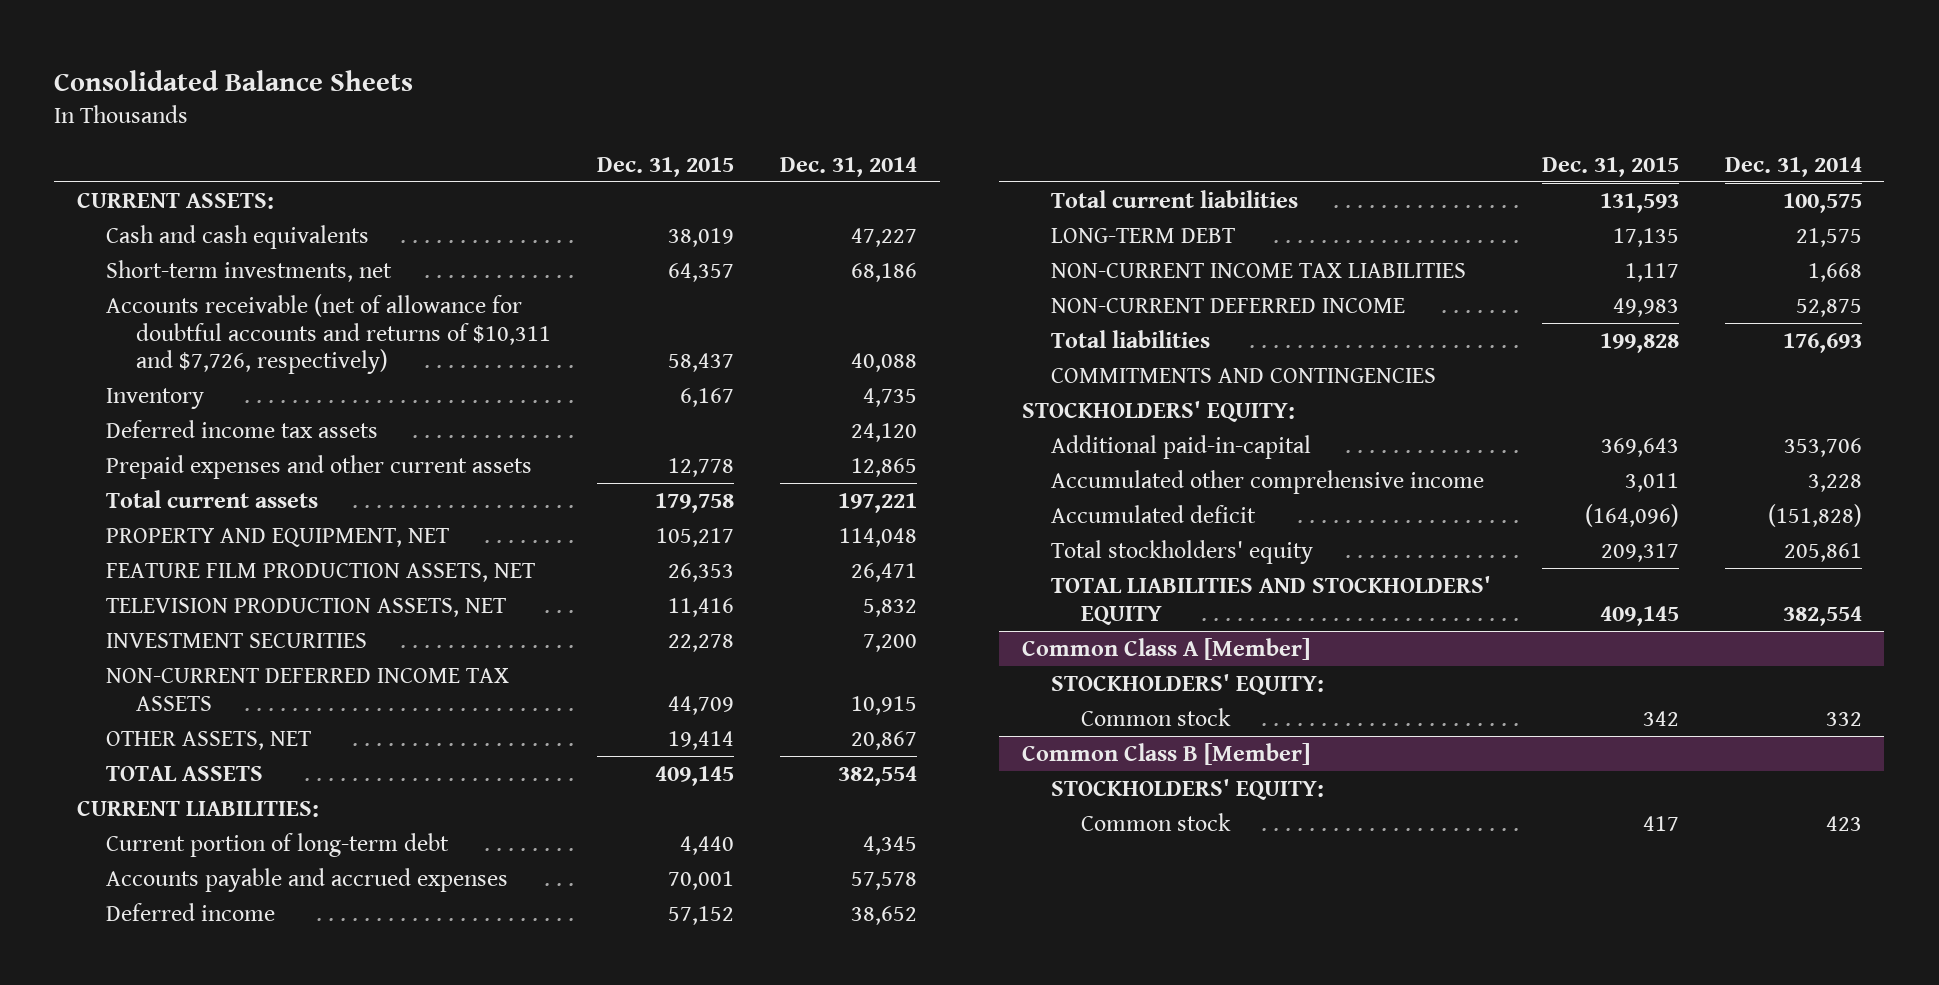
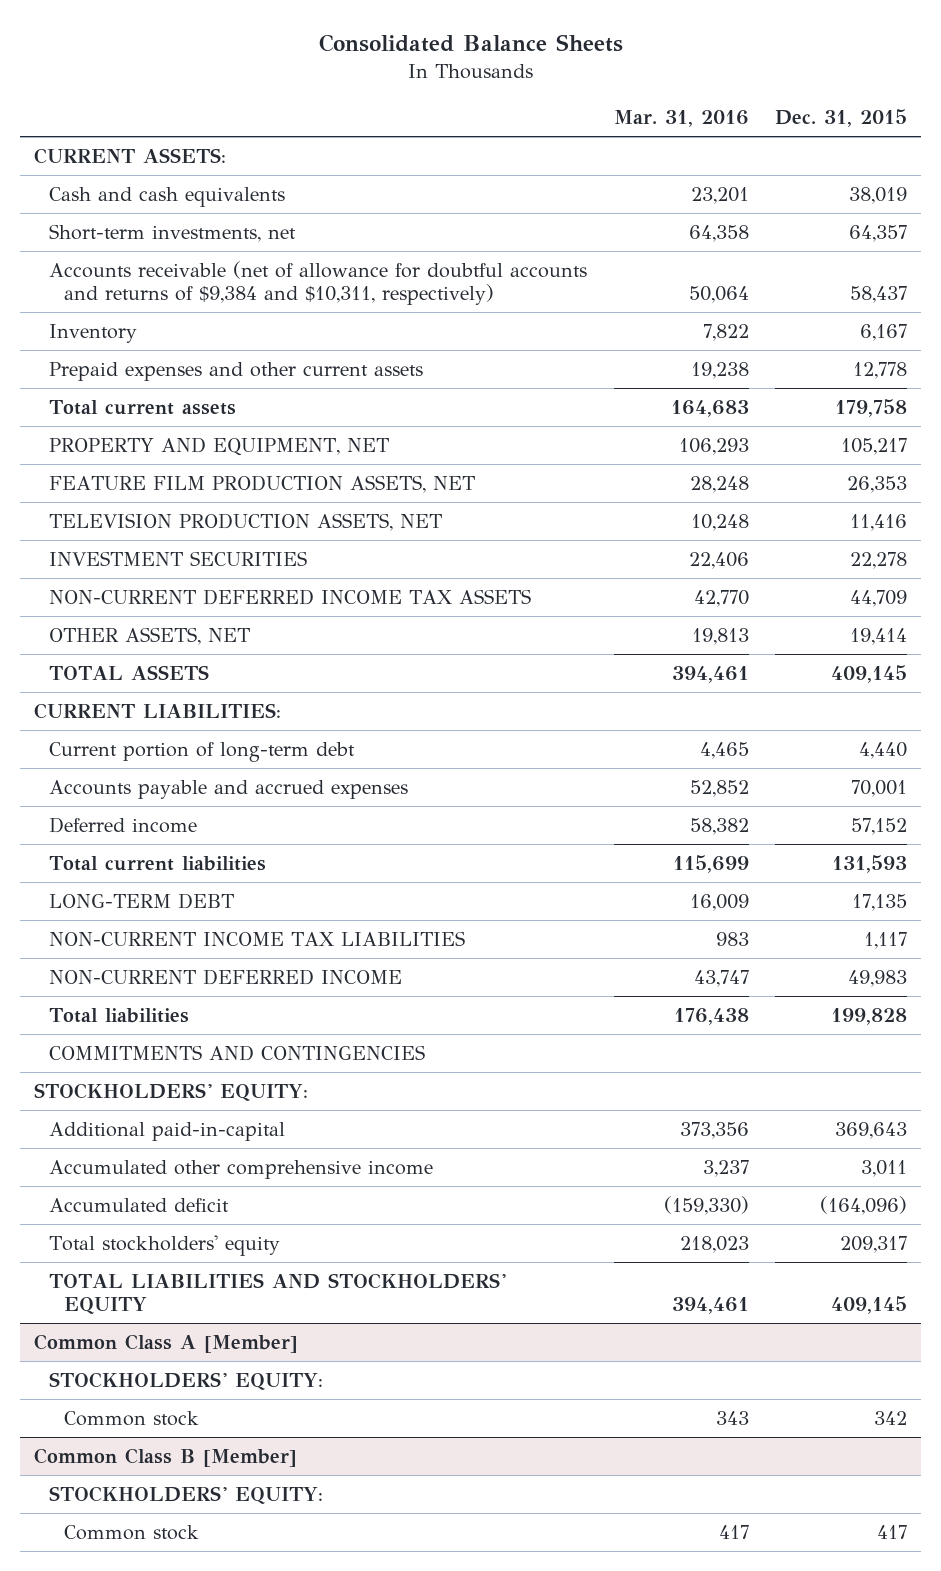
- | Dec. 31, 2015 | Dec. 31, 2014
+ | Mar. 31, 2016 | Dec. 31, 2015
- Accounts receivable (net of allowance for doubtful accounts and returns of $10,311 and $7,726, respectively) | 58,437 | 40,088
+ Accounts receivable (net of allowance for doubtful accounts and returns of $9,384 and $10,311, respectively) | 50,064 | 58,437
- Deferred income tax assets | | 24,120

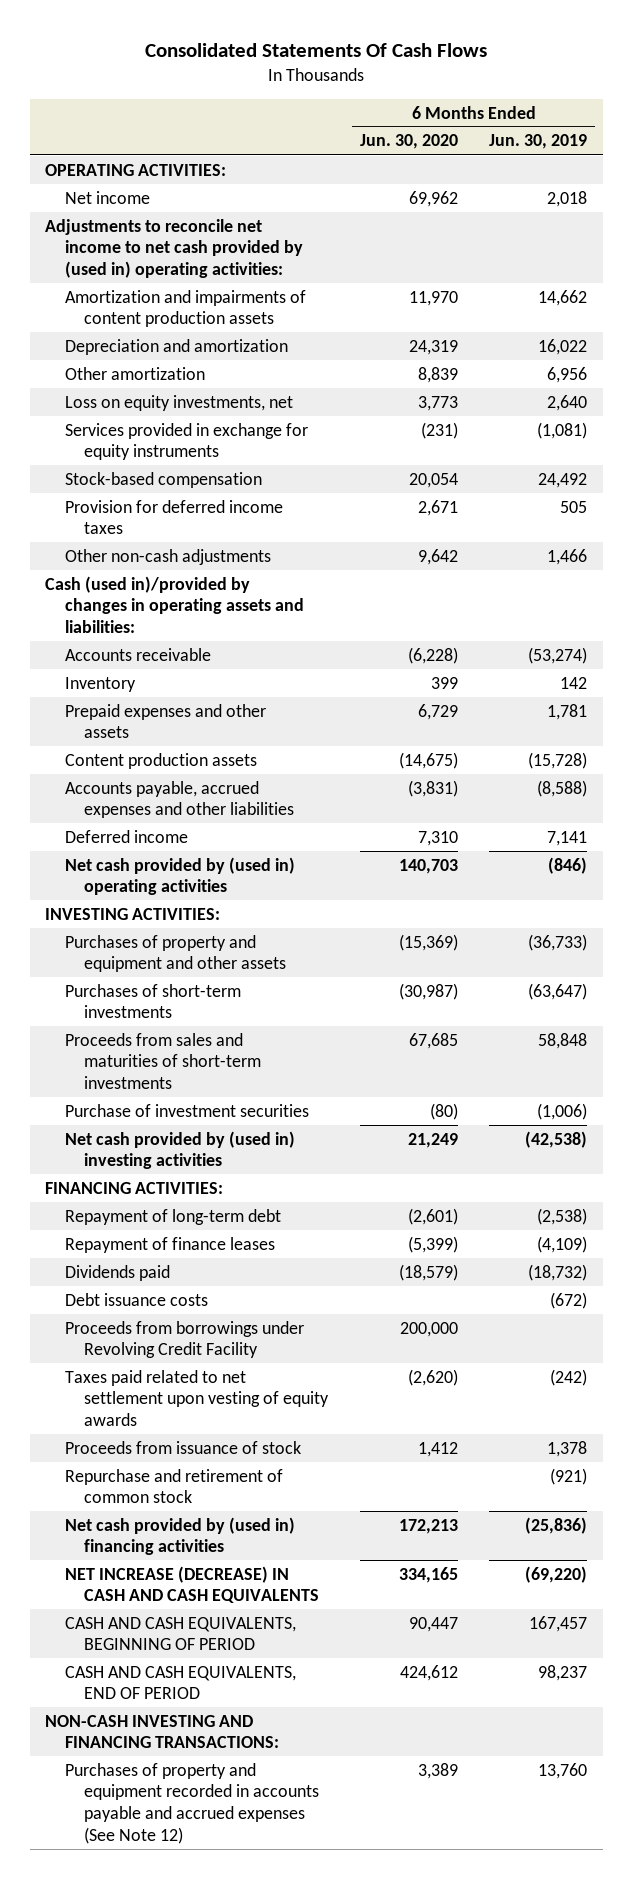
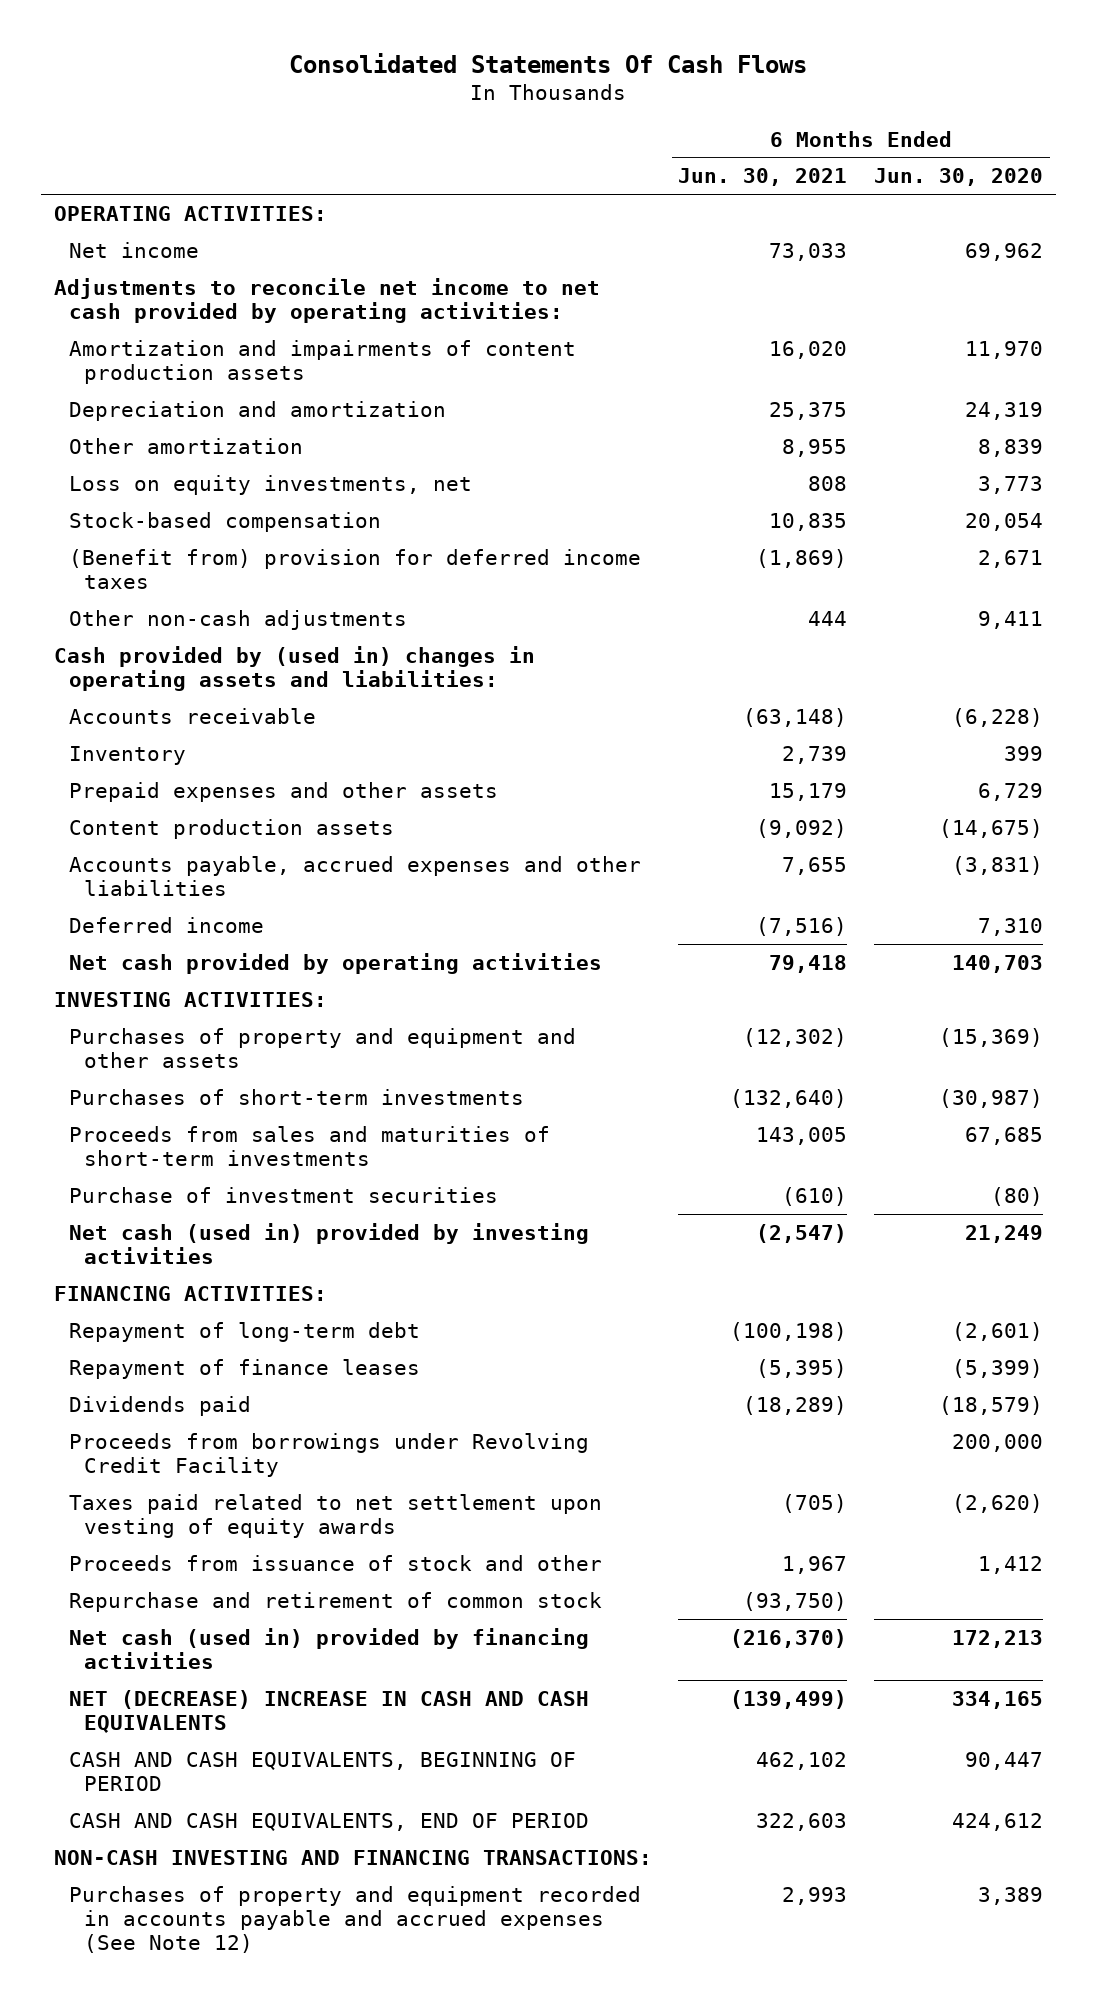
- | 6 Months Ended Jun. 30, 2020 | 6 Months Ended Jun. 30, 2019
+ | 6 Months Ended Jun. 30, 2021 | 6 Months Ended Jun. 30, 2020
- Adjustments to reconcile net income to net cash provided by (used in) operating activities:
+ Adjustments to reconcile net income to net cash provided by operating activities:
- Services provided in exchange for equity instruments | (231) | (1,081)
- Provision for deferred income taxes | 2,671 | 505
- Other non-cash adjustments | 9,642 | 1,466
- Cash (used in)/provided by changes in operating assets and liabilities:
+ (Benefit from) provision for deferred income taxes | (1,869) | 2,671
+ Other non-cash adjustments | 444 | 9,411
+ Cash provided by (used in) changes in operating assets and liabilities:
- Net cash provided by (used in) operating activities | 140,703 | (846)
+ Net cash provided by operating activities | 79,418 | 140,703
- Net cash provided by (used in) investing activities | 21,249 | (42,538)
+ Net cash (used in) provided by investing activities | (2,547) | 21,249
- Debt issuance costs | | (672)
- Proceeds from issuance of stock | 1,412 | 1,378
+ Proceeds from issuance of stock and other | 1,967 | 1,412
- Net cash provided by (used in) financing activities | 172,213 | (25,836)
- NET INCREASE (DECREASE) IN CASH AND CASH EQUIVALENTS | 334,165 | (69,220)
+ Net cash (used in) provided by financing activities | (216,370) | 172,213
+ NET (DECREASE) INCREASE IN CASH AND CASH EQUIVALENTS | (139,499) | 334,165

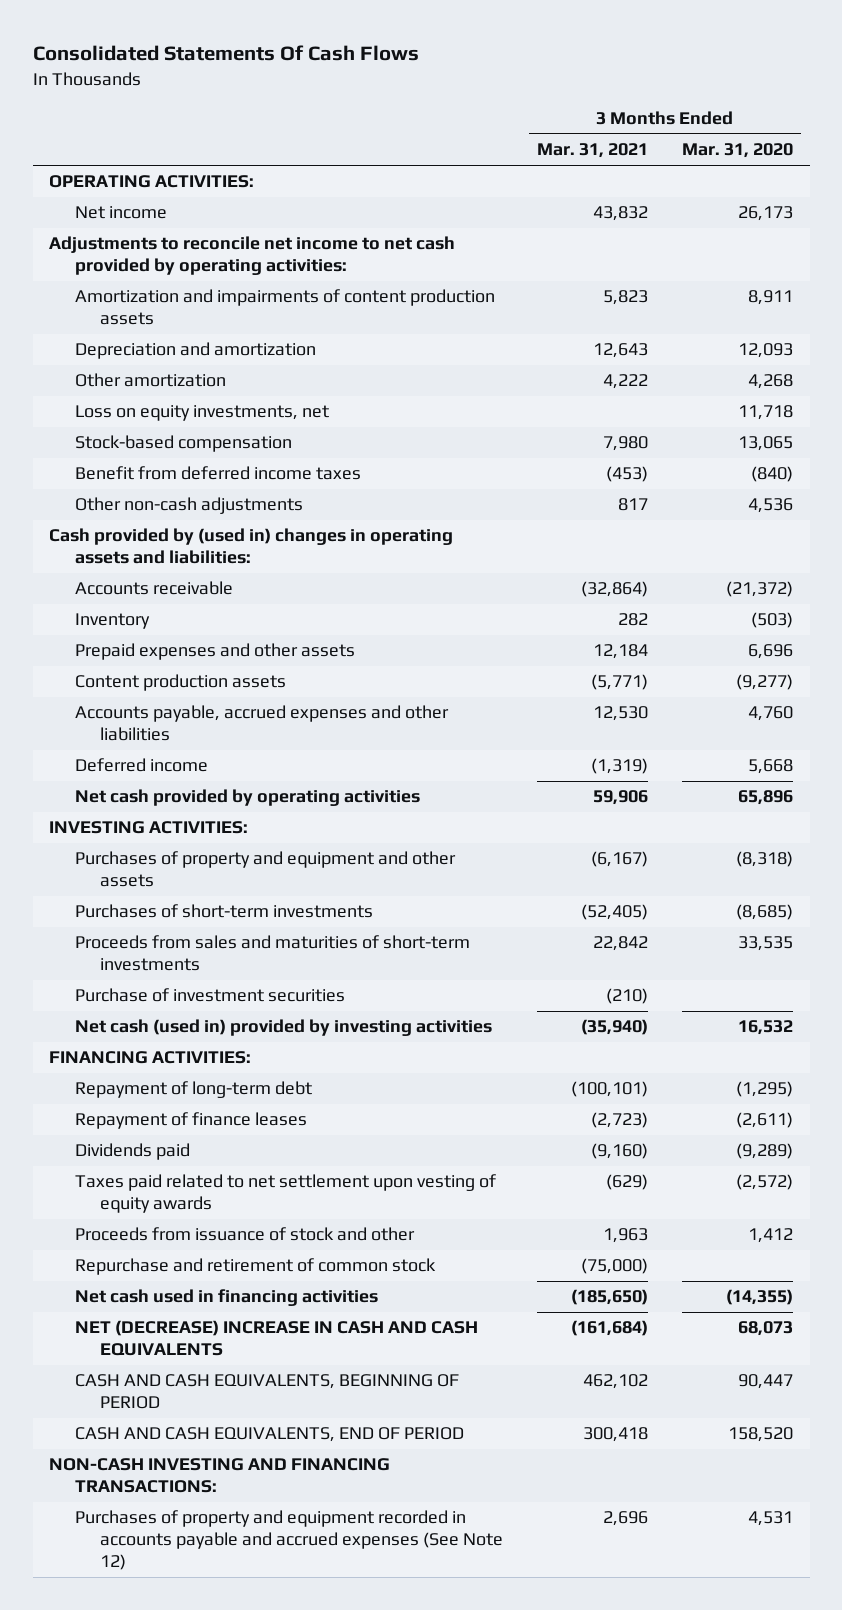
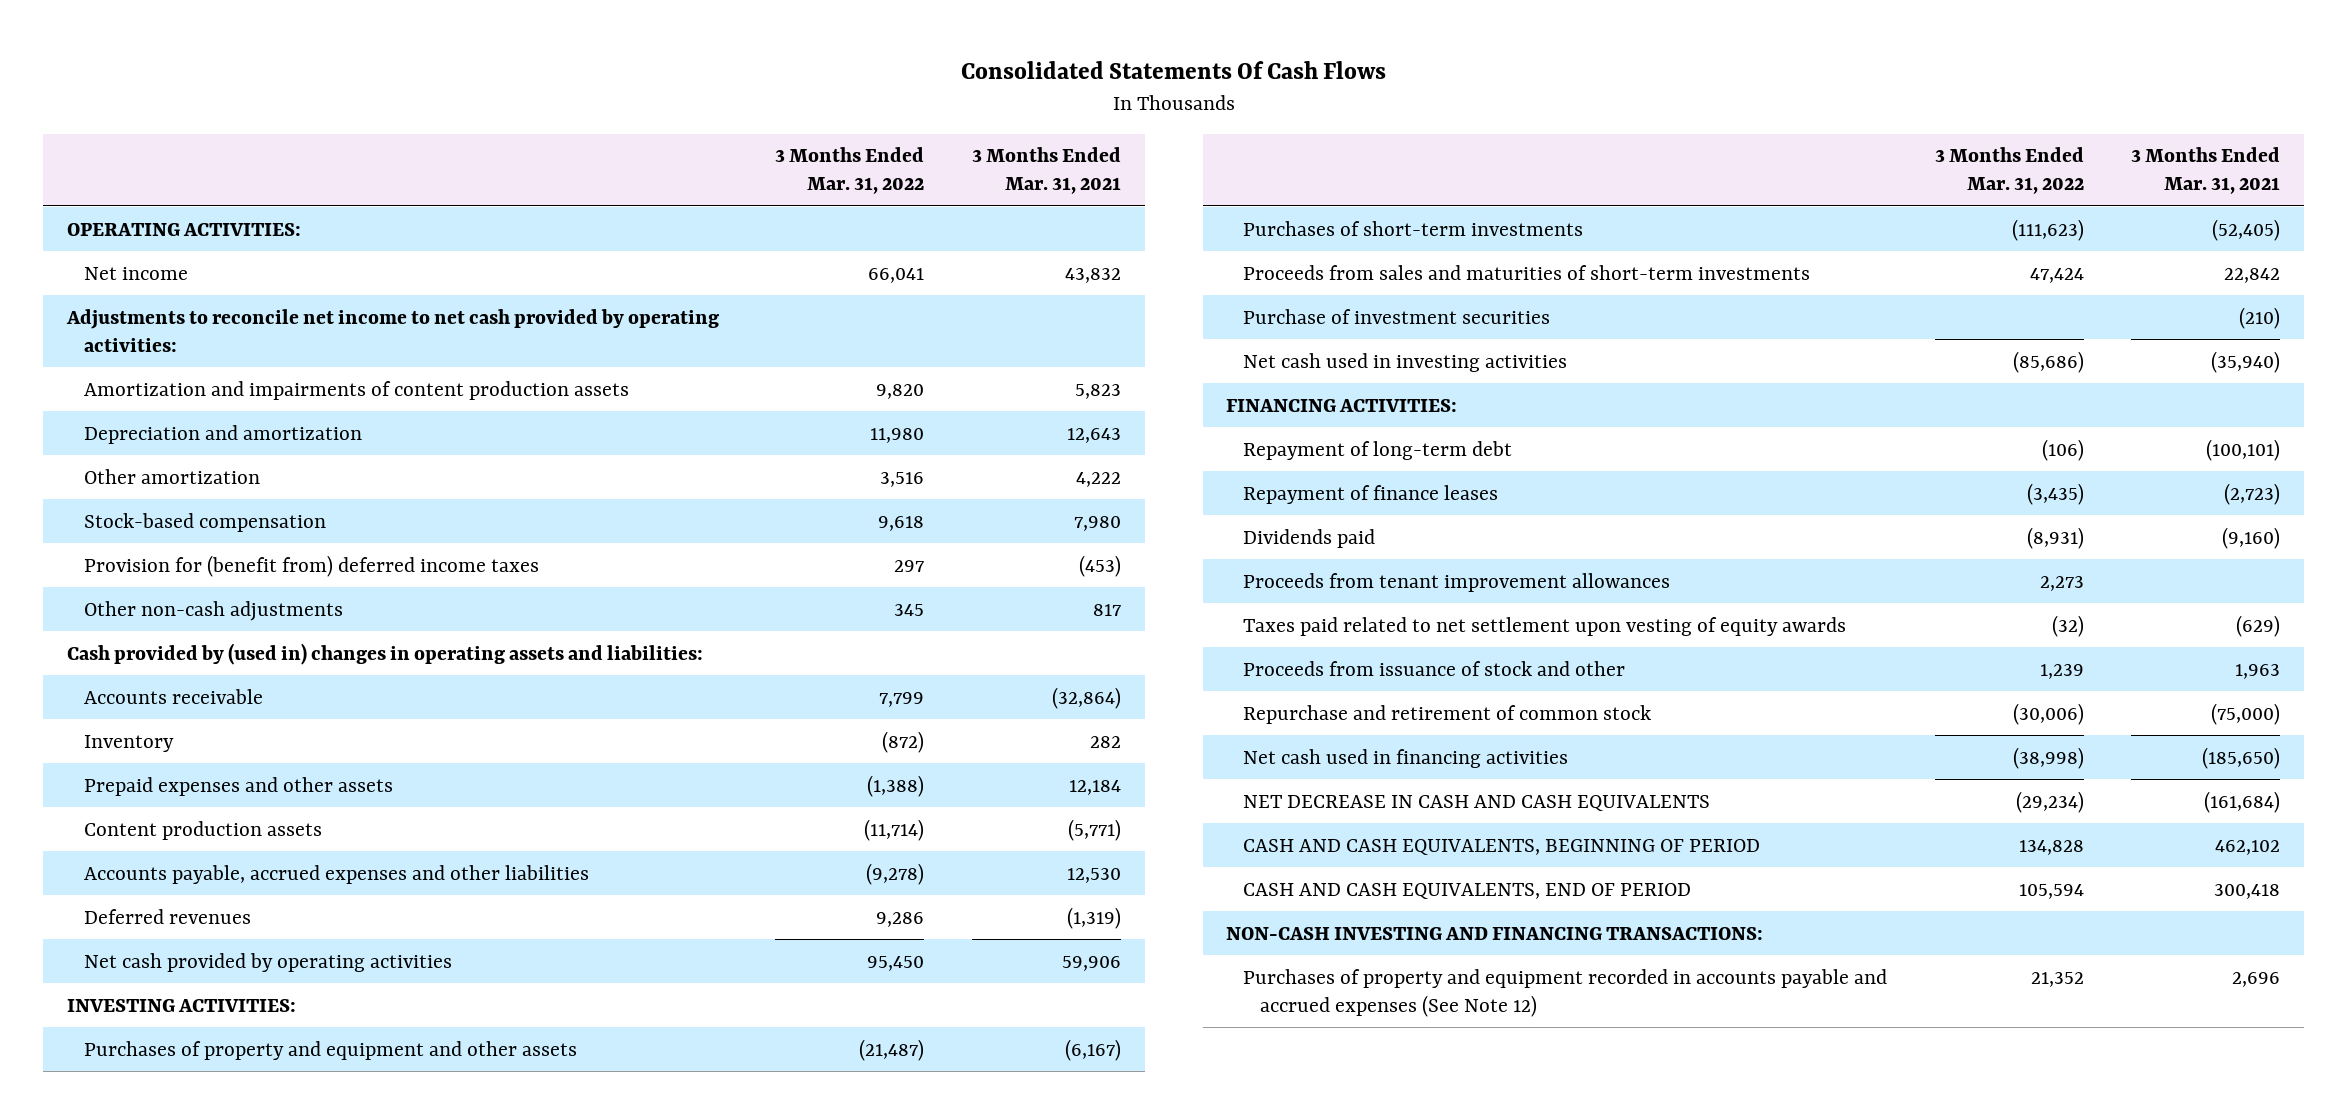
- | 3 Months Ended Mar. 31, 2021 | 3 Months Ended Mar. 31, 2020
+ | 3 Months Ended Mar. 31, 2022 | 3 Months Ended Mar. 31, 2021
- Loss on equity investments, net | | 11,718
- Benefit from deferred income taxes | (453) | (840)
+ Provision for (benefit from) deferred income taxes | 297 | (453)
- Deferred income | (1,319) | 5,668
+ Deferred revenues | 9,286 | (1,319)
- Net cash (used in) provided by investing activities | (35,940) | 16,532
+ Net cash used in investing activities | (85,686) | (35,940)
+ Proceeds from tenant improvement allowances | 2,273 |
- NET (DECREASE) INCREASE IN CASH AND CASH EQUIVALENTS | (161,684) | 68,073
+ NET DECREASE IN CASH AND CASH EQUIVALENTS | (29,234) | (161,684)

